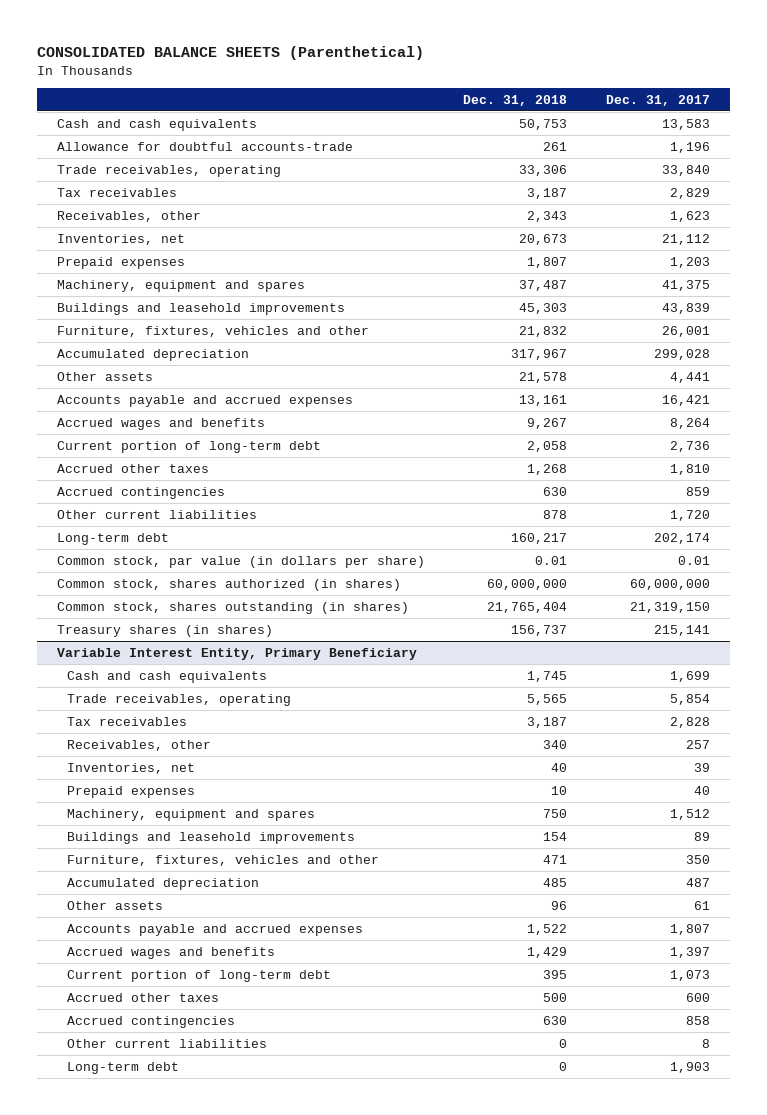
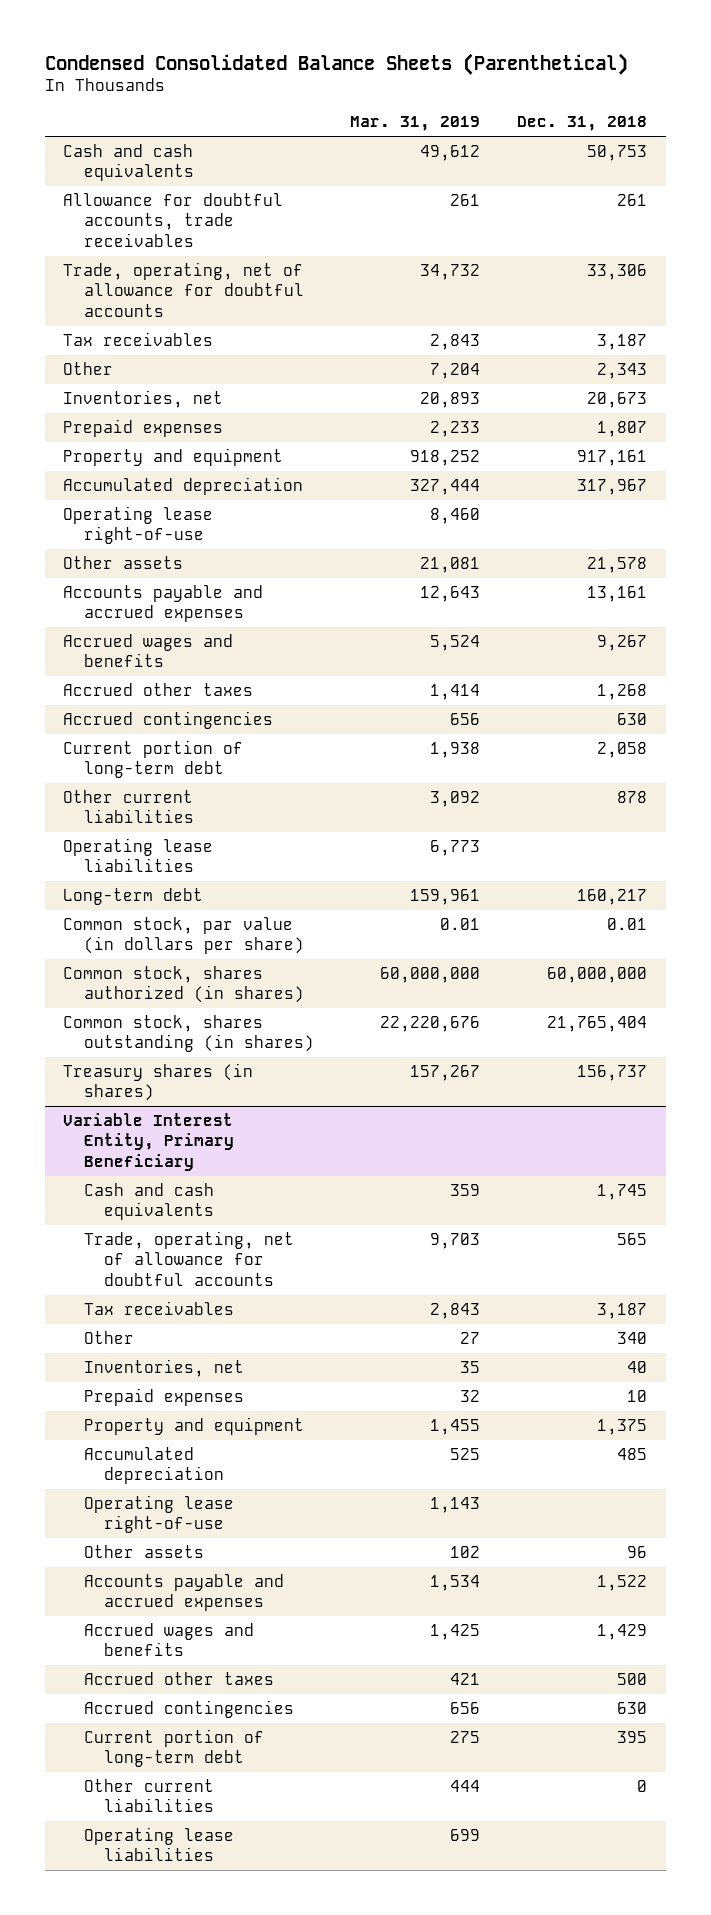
- CONSOLIDATED BALANCE SHEETS (Parenthetical)
+ Condensed Consolidated Balance Sheets (Parenthetical)
- | Dec. 31, 2018 | Dec. 31, 2017
+ | Mar. 31, 2019 | Dec. 31, 2018
- Allowance for doubtful accounts-trade | 261 | 1,196
- Trade receivables, operating | 33,306 | 33,840
+ Allowance for doubtful accounts, trade receivables | 261 | 261
+ Trade, operating, net of allowance for doubtful accounts | 34,732 | 33,306
- Receivables, other | 2,343 | 1,623
+ Other | 7,204 | 2,343
- Machinery, equipment and spares | 37,487 | 41,375
- Buildings and leasehold improvements | 45,303 | 43,839
- Furniture, fixtures, vehicles and other | 21,832 | 26,001
+ Property and equipment | 918,252 | 917,161
+ Operating lease right-of-use | 8,460 |
moved down: Current portion of long-term debt | 1,938 | 2,058
+ Operating lease liabilities | 6,773 |
@ Variable Interest Entity, Primary Beneficiary
- Trade receivables, operating | 5,565 | 5,854
+ Trade, operating, net of allowance for doubtful accounts | 9,703 | 565
- Receivables, other | 340 | 257
+ Other | 27 | 340
- Machinery, equipment and spares | 750 | 1,512
- Buildings and leasehold improvements | 154 | 89
- Furniture, fixtures, vehicles and other | 471 | 350
+ Property and equipment | 1,455 | 1,375
+ Operating lease right-of-use | 1,143 |
moved down: Current portion of long-term debt | 275 | 395
- Long-term debt | 0 | 1,903
+ Operating lease liabilities | 699 |

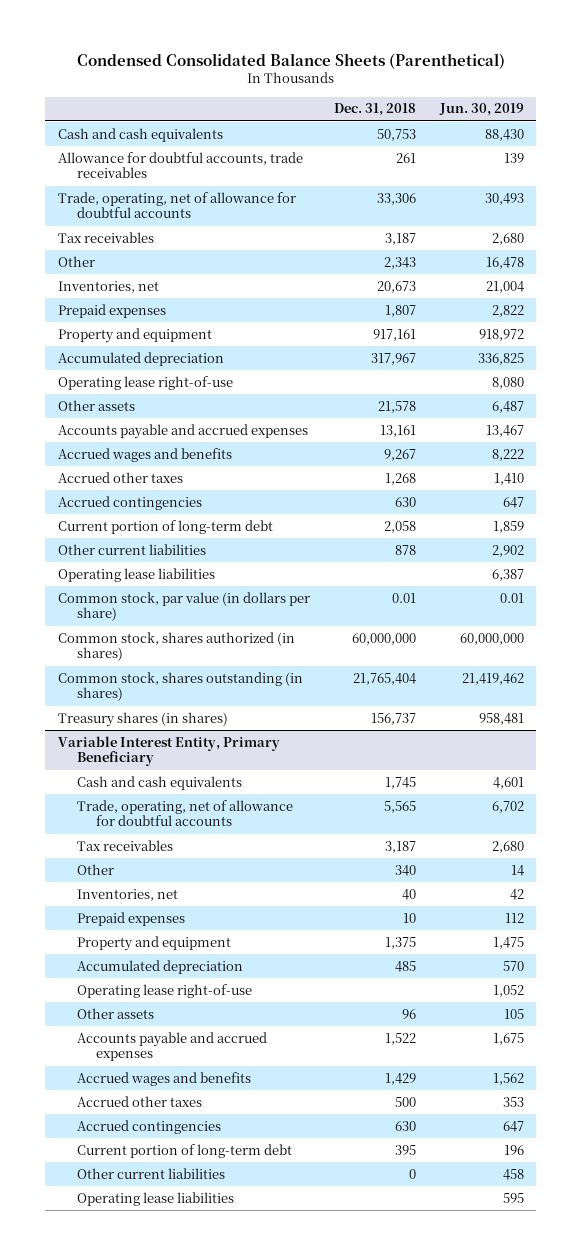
- | Mar. 31, 2019 | Dec. 31, 2018
+ | Dec. 31, 2018 | Jun. 30, 2019
- Long-term debt | 159,961 | 160,217
@ Variable Interest Entity, Primary Beneficiary
- Trade, operating, net of allowance for doubtful accounts | 9,703 | 565
+ Trade, operating, net of allowance for doubtful accounts | 5,565 | 6,702

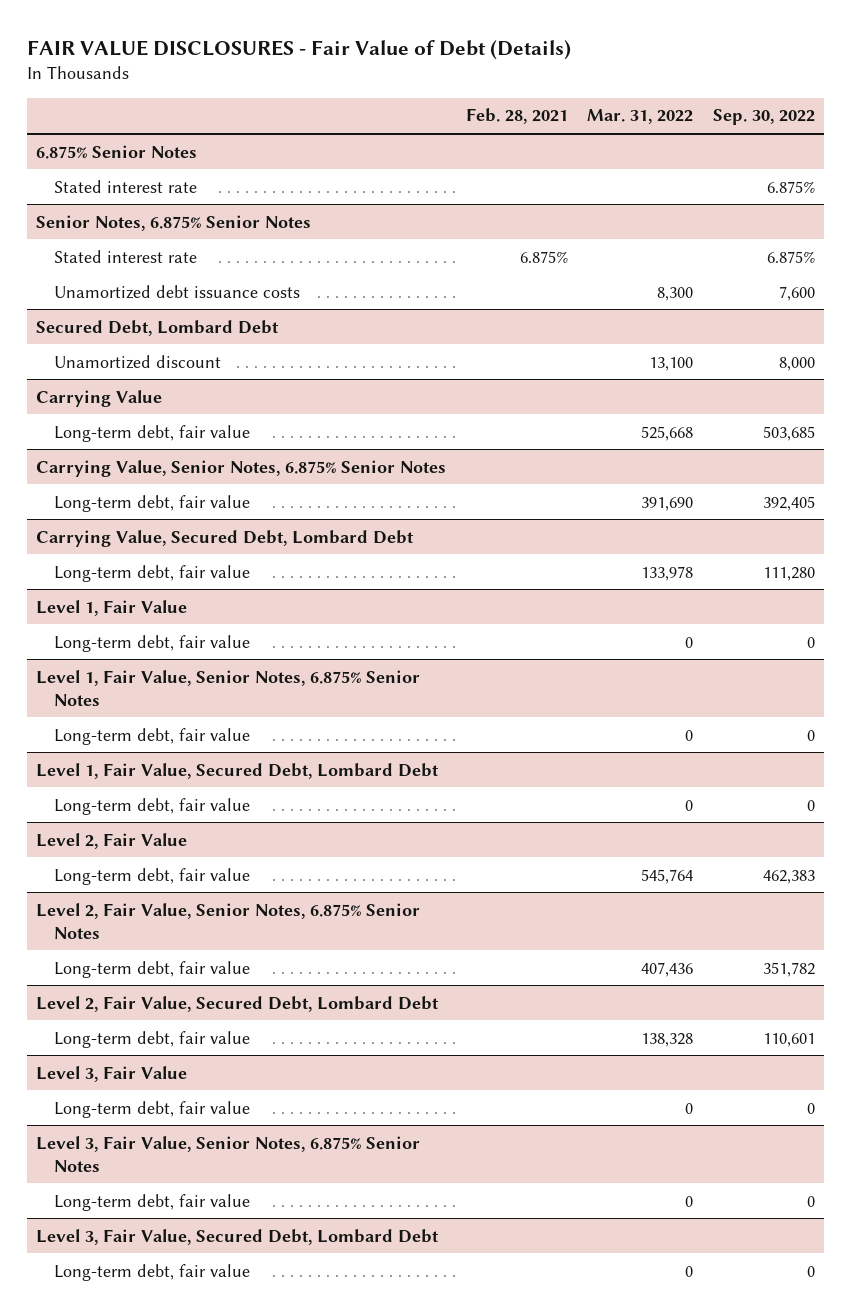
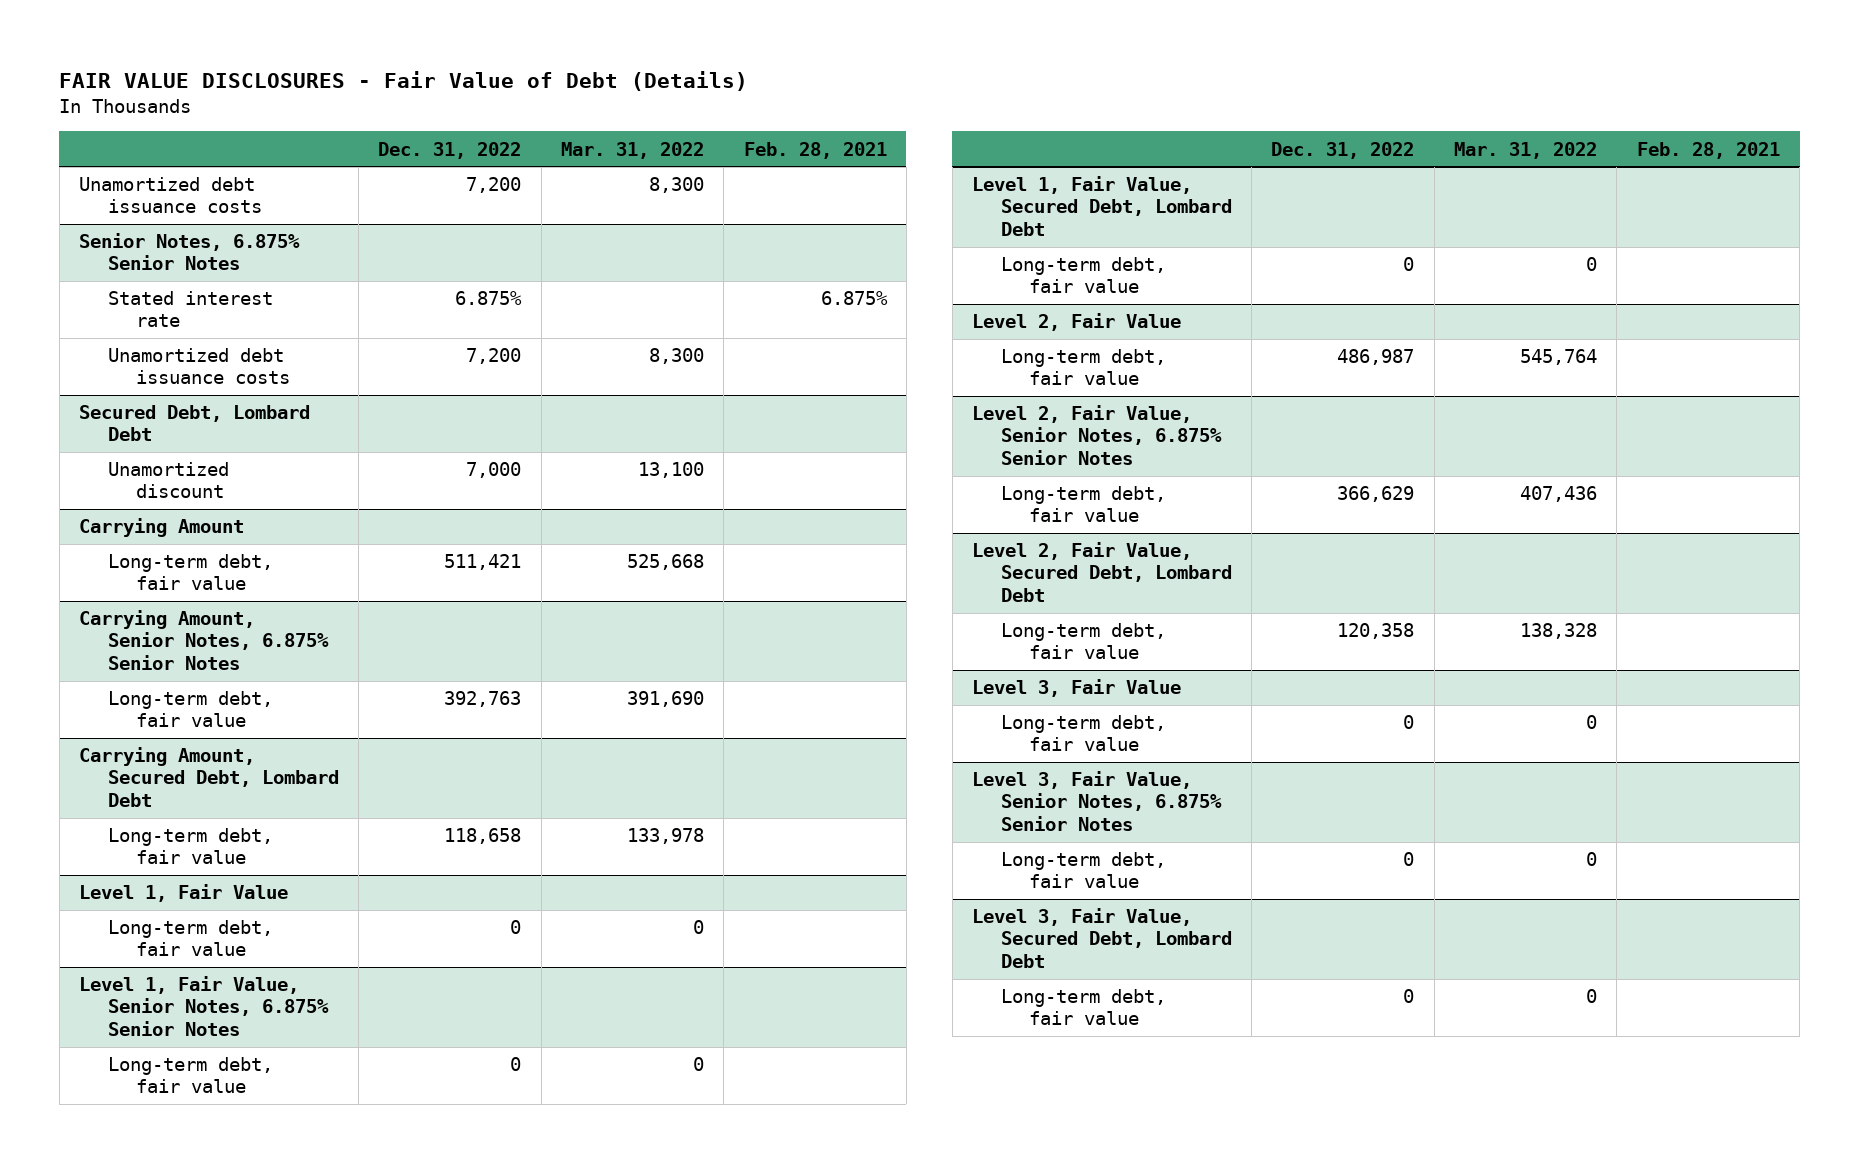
- | Feb. 28, 2021 | Mar. 31, 2022 | Sep. 30, 2022
+ | Dec. 31, 2022 | Mar. 31, 2022 | Feb. 28, 2021
- 6.875% Senior Notes
- Stated interest rate | | | 6.875%
+ Unamortized debt issuance costs | 7,200 | 8,300 |
- Carrying Value
+ Carrying Amount
- Carrying Value, Senior Notes, 6.875% Senior Notes
+ Carrying Amount, Senior Notes, 6.875% Senior Notes
- Carrying Value, Secured Debt, Lombard Debt
+ Carrying Amount, Secured Debt, Lombard Debt

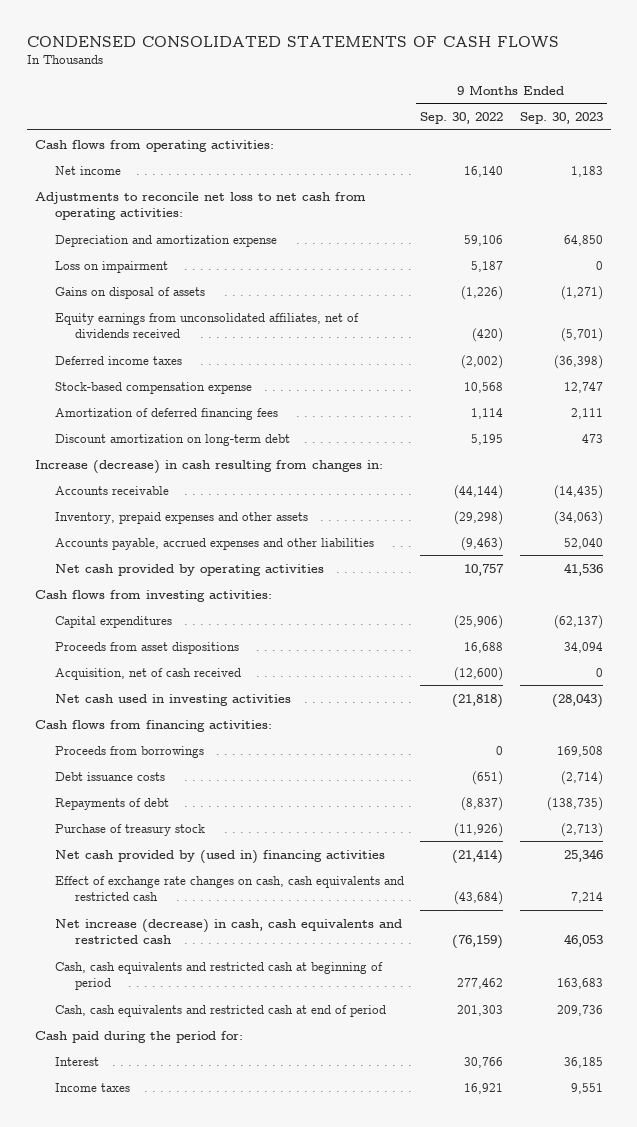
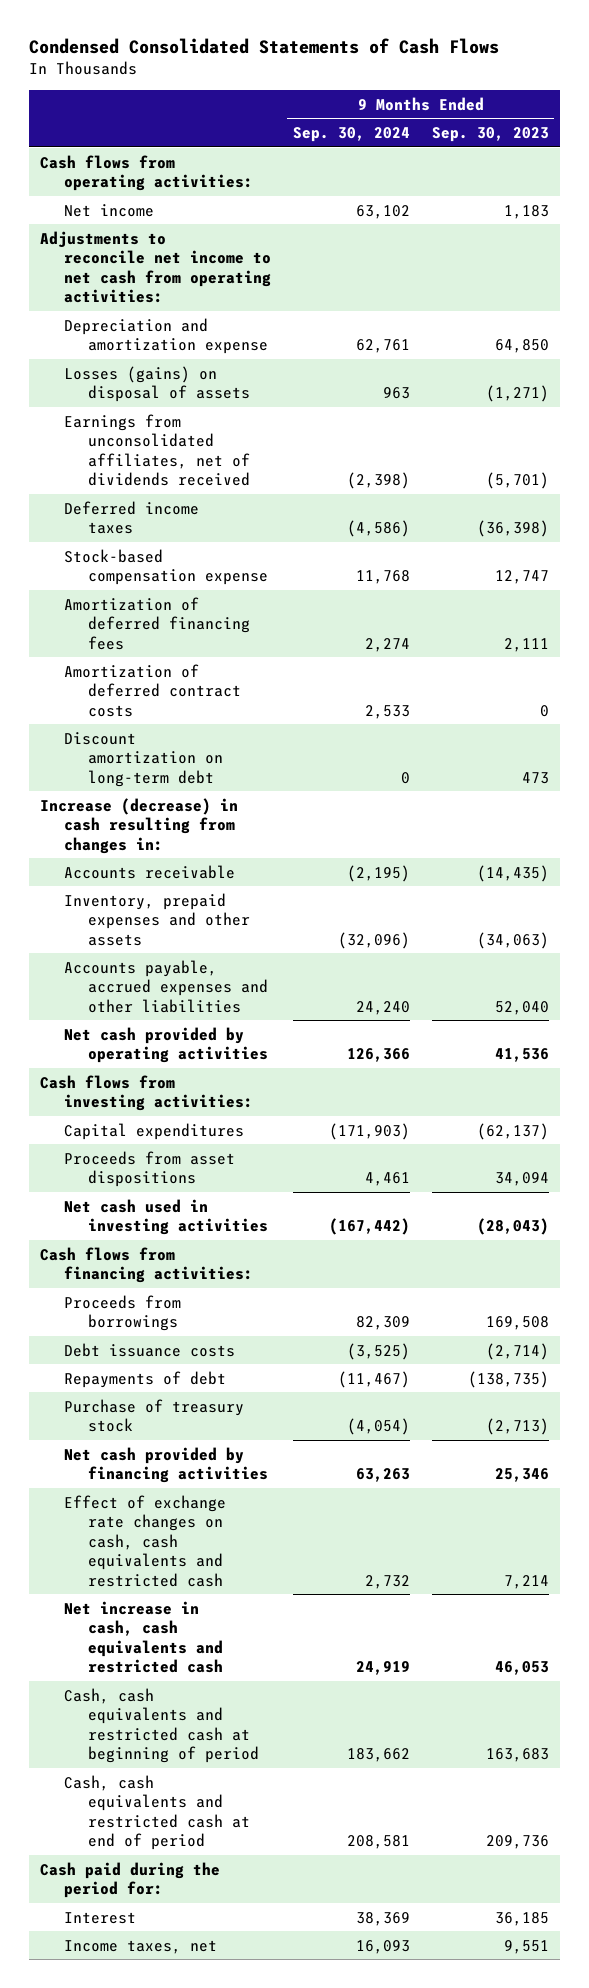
- CONDENSED CONSOLIDATED STATEMENTS OF CASH FLOWS
+ Condensed Consolidated Statements of Cash Flows
- | 9 Months Ended Sep. 30, 2022 | 9 Months Ended Sep. 30, 2023
+ | 9 Months Ended Sep. 30, 2024 | 9 Months Ended Sep. 30, 2023
- Adjustments to reconcile net loss to net cash from operating activities:
+ Adjustments to reconcile net income to net cash from operating activities:
- Loss on impairment | 5,187 | 0
- Gains on disposal of assets | (1,226) | (1,271)
- Equity earnings from unconsolidated affiliates, net of dividends received | (420) | (5,701)
+ Losses (gains) on disposal of assets | 963 | (1,271)
+ Earnings from unconsolidated affiliates, net of dividends received | (2,398) | (5,701)
+ Amortization of deferred contract costs | 2,533 | 0
- Acquisition, net of cash received | (12,600) | 0
- Net cash provided by (used in) financing activities | (21,414) | 25,346
+ Net cash provided by financing activities | 63,263 | 25,346
- Net increase (decrease) in cash, cash equivalents and restricted cash | (76,159) | 46,053
+ Net increase in cash, cash equivalents and restricted cash | 24,919 | 46,053
- Income taxes | 16,921 | 9,551
+ Income taxes, net | 16,093 | 9,551

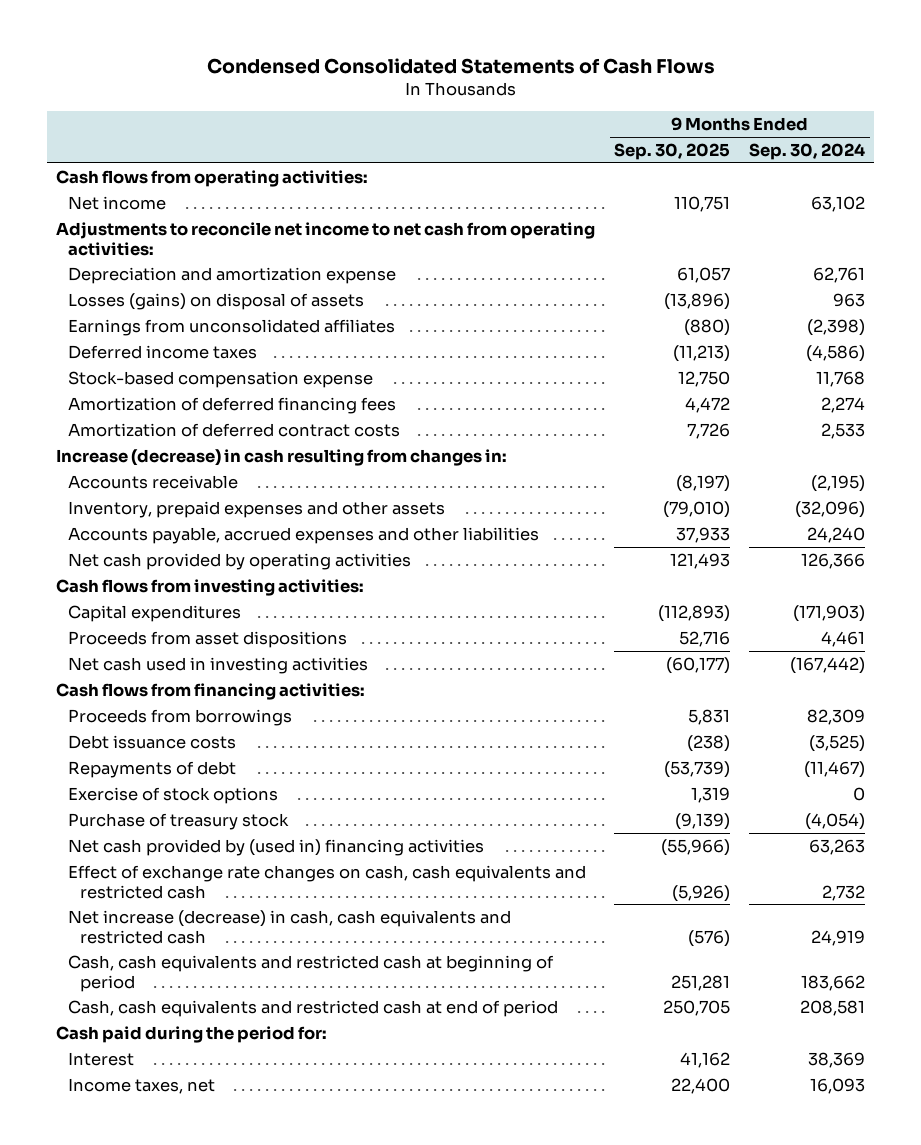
- | 9 Months Ended Sep. 30, 2024 | 9 Months Ended Sep. 30, 2023
+ | 9 Months Ended Sep. 30, 2025 | 9 Months Ended Sep. 30, 2024
- Earnings from unconsolidated affiliates, net of dividends received | (2,398) | (5,701)
+ Earnings from unconsolidated affiliates | (880) | (2,398)
- Discount amortization on long-term debt | 0 | 473
+ Exercise of stock options | 1,319 | 0
- Net cash provided by financing activities | 63,263 | 25,346
+ Net cash provided by (used in) financing activities | (55,966) | 63,263
- Net increase in cash, cash equivalents and restricted cash | 24,919 | 46,053
+ Net increase (decrease) in cash, cash equivalents and restricted cash | (576) | 24,919

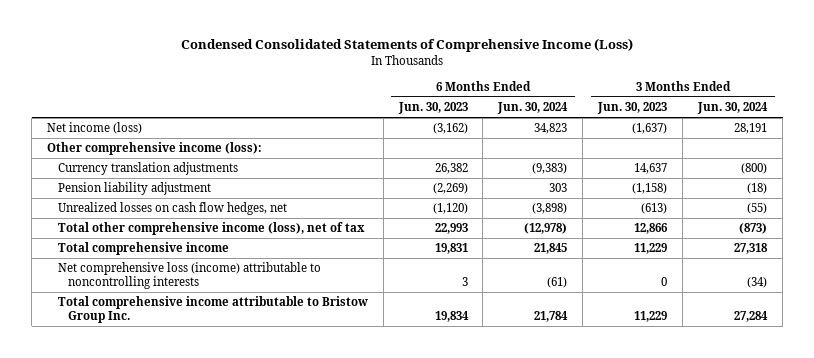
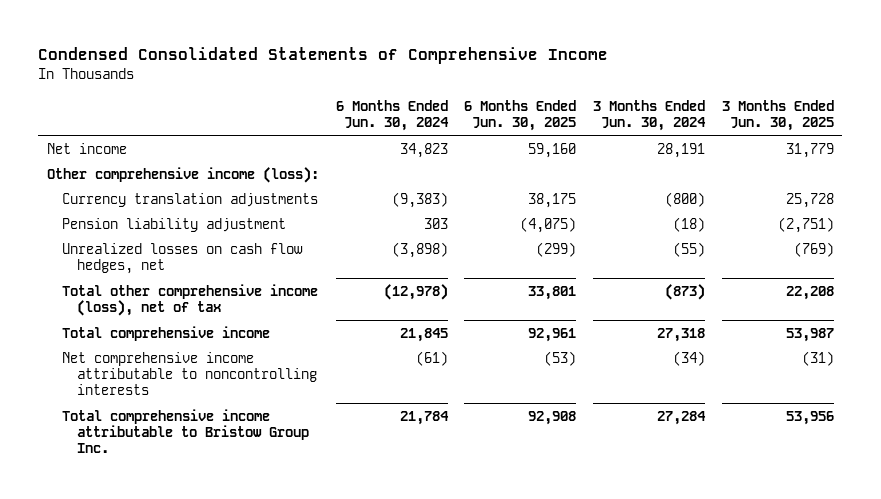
- Condensed Consolidated Statements of Comprehensive Income (Loss)
+ Condensed Consolidated Statements of Comprehensive Income
- | 6 Months Ended Jun. 30, 2023 | 6 Months Ended Jun. 30, 2024 | 3 Months Ended Jun. 30, 2023 | 3 Months Ended Jun. 30, 2024
+ | 6 Months Ended Jun. 30, 2024 | 6 Months Ended Jun. 30, 2025 | 3 Months Ended Jun. 30, 2024 | 3 Months Ended Jun. 30, 2025
- Net income (loss) | (3,162) | 34,823 | (1,637) | 28,191
+ Net income | 34,823 | 59,160 | 28,191 | 31,779
- Net comprehensive loss (income) attributable to noncontrolling interests | 3 | (61) | 0 | (34)
+ Net comprehensive income attributable to noncontrolling interests | (61) | (53) | (34) | (31)

